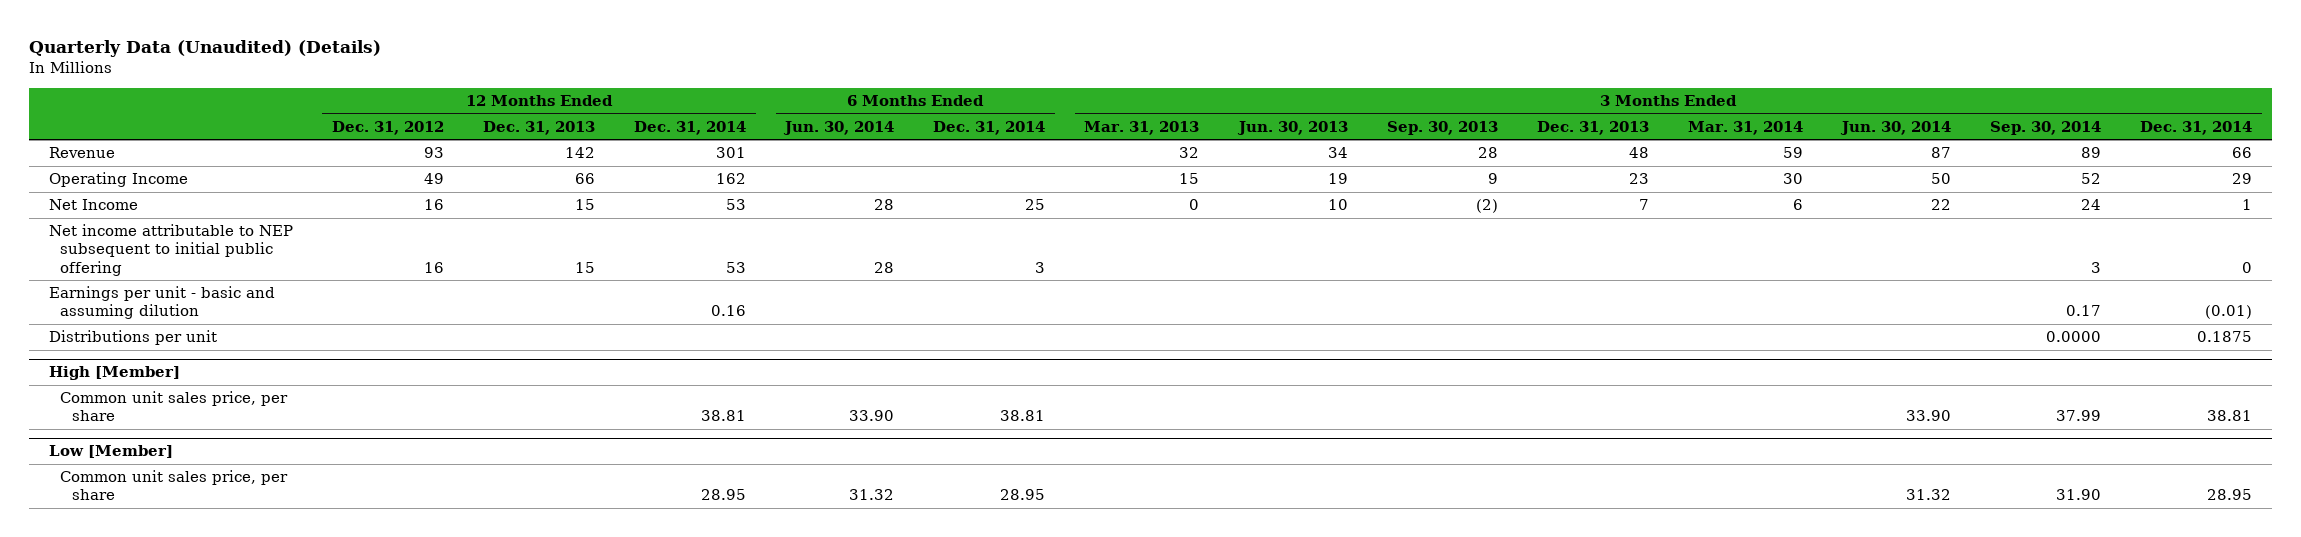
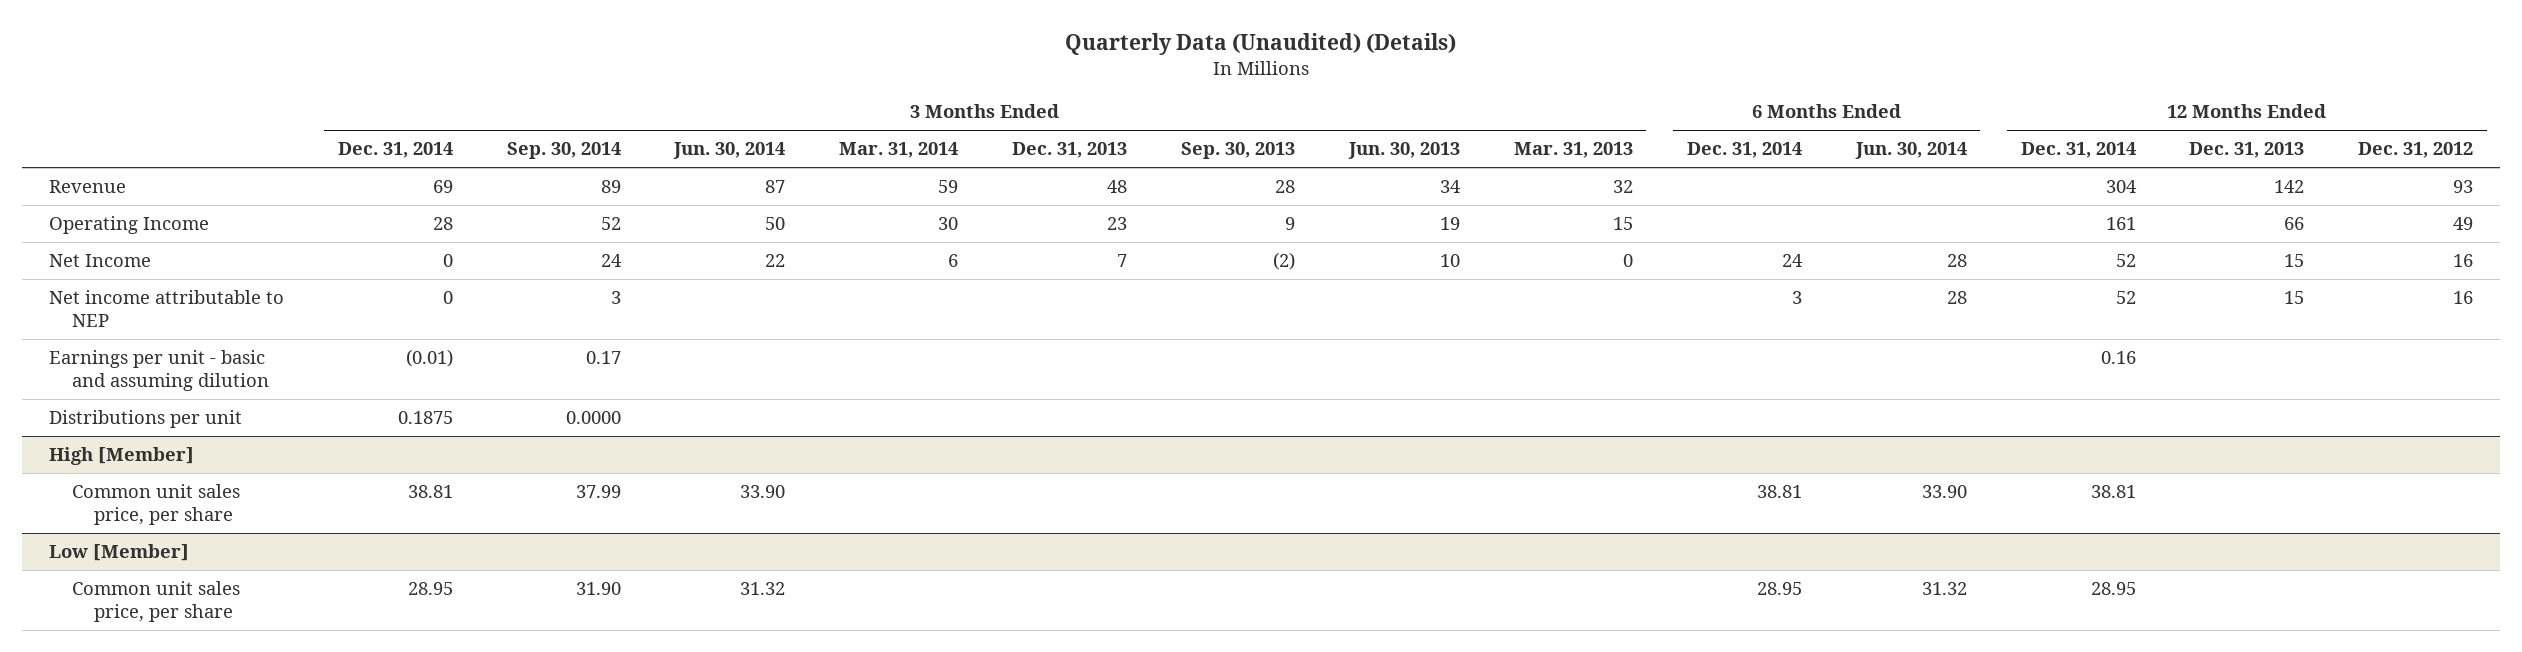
- | 12 Months Ended Dec. 31, 2012 | 12 Months Ended Dec. 31, 2013 | 12 Months Ended Dec. 31, 2014 | 6 Months Ended Jun. 30, 2014 | 6 Months Ended Dec. 31, 2014 | 3 Months Ended Mar. 31, 2013 | 3 Months Ended Jun. 30, 2013 | 3 Months Ended Sep. 30, 2013 | 3 Months Ended Dec. 31, 2013 | 3 Months Ended Mar. 31, 2014 | 3 Months Ended Jun. 30, 2014 | 3 Months Ended Sep. 30, 2014 | 3 Months Ended Dec. 31, 2014
+ | 3 Months Ended Dec. 31, 2014 | 3 Months Ended Sep. 30, 2014 | 3 Months Ended Jun. 30, 2014 | 3 Months Ended Mar. 31, 2014 | 3 Months Ended Dec. 31, 2013 | 3 Months Ended Sep. 30, 2013 | 3 Months Ended Jun. 30, 2013 | 3 Months Ended Mar. 31, 2013 | 6 Months Ended Dec. 31, 2014 | 6 Months Ended Jun. 30, 2014 | 12 Months Ended Dec. 31, 2014 | 12 Months Ended Dec. 31, 2013 | 12 Months Ended Dec. 31, 2012
- Revenue | 93 | 142 | 301 | | | 32 | 34 | 28 | 48 | 59 | 87 | 89 | 66
- Operating Income | 49 | 66 | 162 | | | 15 | 19 | 9 | 23 | 30 | 50 | 52 | 29
- Net Income | 16 | 15 | 53 | 28 | 25 | 0 | 10 | (2) | 7 | 6 | 22 | 24 | 1
- Net income attributable to NEP subsequent to initial public offering | 16 | 15 | 53 | 28 | 3 | | | | | | | 3 | 0
+ Revenue | 69 | 89 | 87 | 59 | 48 | 28 | 34 | 32 | | | 304 | 142 | 93
+ Operating Income | 28 | 52 | 50 | 30 | 23 | 9 | 19 | 15 | | | 161 | 66 | 49
+ Net Income | 0 | 24 | 22 | 6 | 7 | (2) | 10 | 0 | 24 | 28 | 52 | 15 | 16
+ Net income attributable to NEP | 0 | 3 | | | | | | | 3 | 28 | 52 | 15 | 16

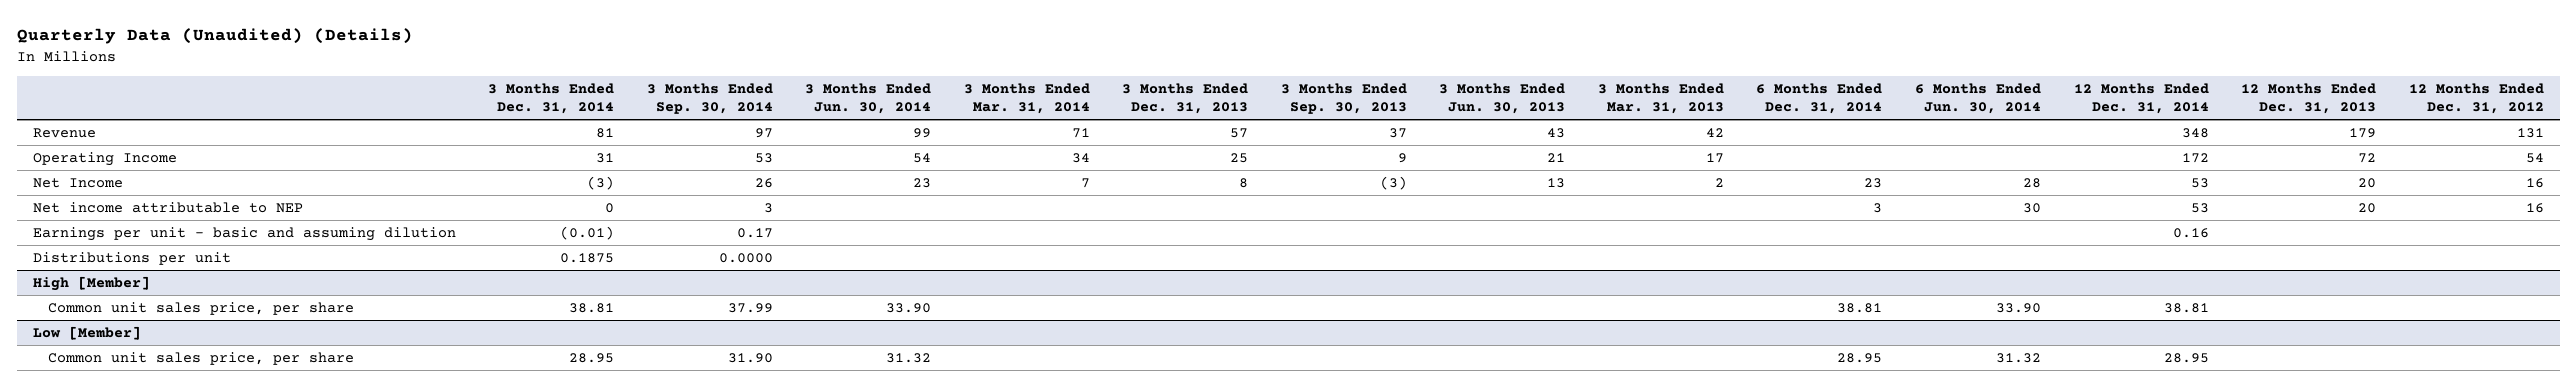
- Revenue | 69 | 89 | 87 | 59 | 48 | 28 | 34 | 32 | | | 304 | 142 | 93
- Operating Income | 28 | 52 | 50 | 30 | 23 | 9 | 19 | 15 | | | 161 | 66 | 49
- Net Income | 0 | 24 | 22 | 6 | 7 | (2) | 10 | 0 | 24 | 28 | 52 | 15 | 16
- Net income attributable to NEP | 0 | 3 | | | | | | | 3 | 28 | 52 | 15 | 16
+ Revenue | 81 | 97 | 99 | 71 | 57 | 37 | 43 | 42 | | | 348 | 179 | 131
+ Operating Income | 31 | 53 | 54 | 34 | 25 | 9 | 21 | 17 | | | 172 | 72 | 54
+ Net Income | (3) | 26 | 23 | 7 | 8 | (3) | 13 | 2 | 23 | 28 | 53 | 20 | 16
+ Net income attributable to NEP | 0 | 3 | | | | | | | 3 | 30 | 53 | 20 | 16

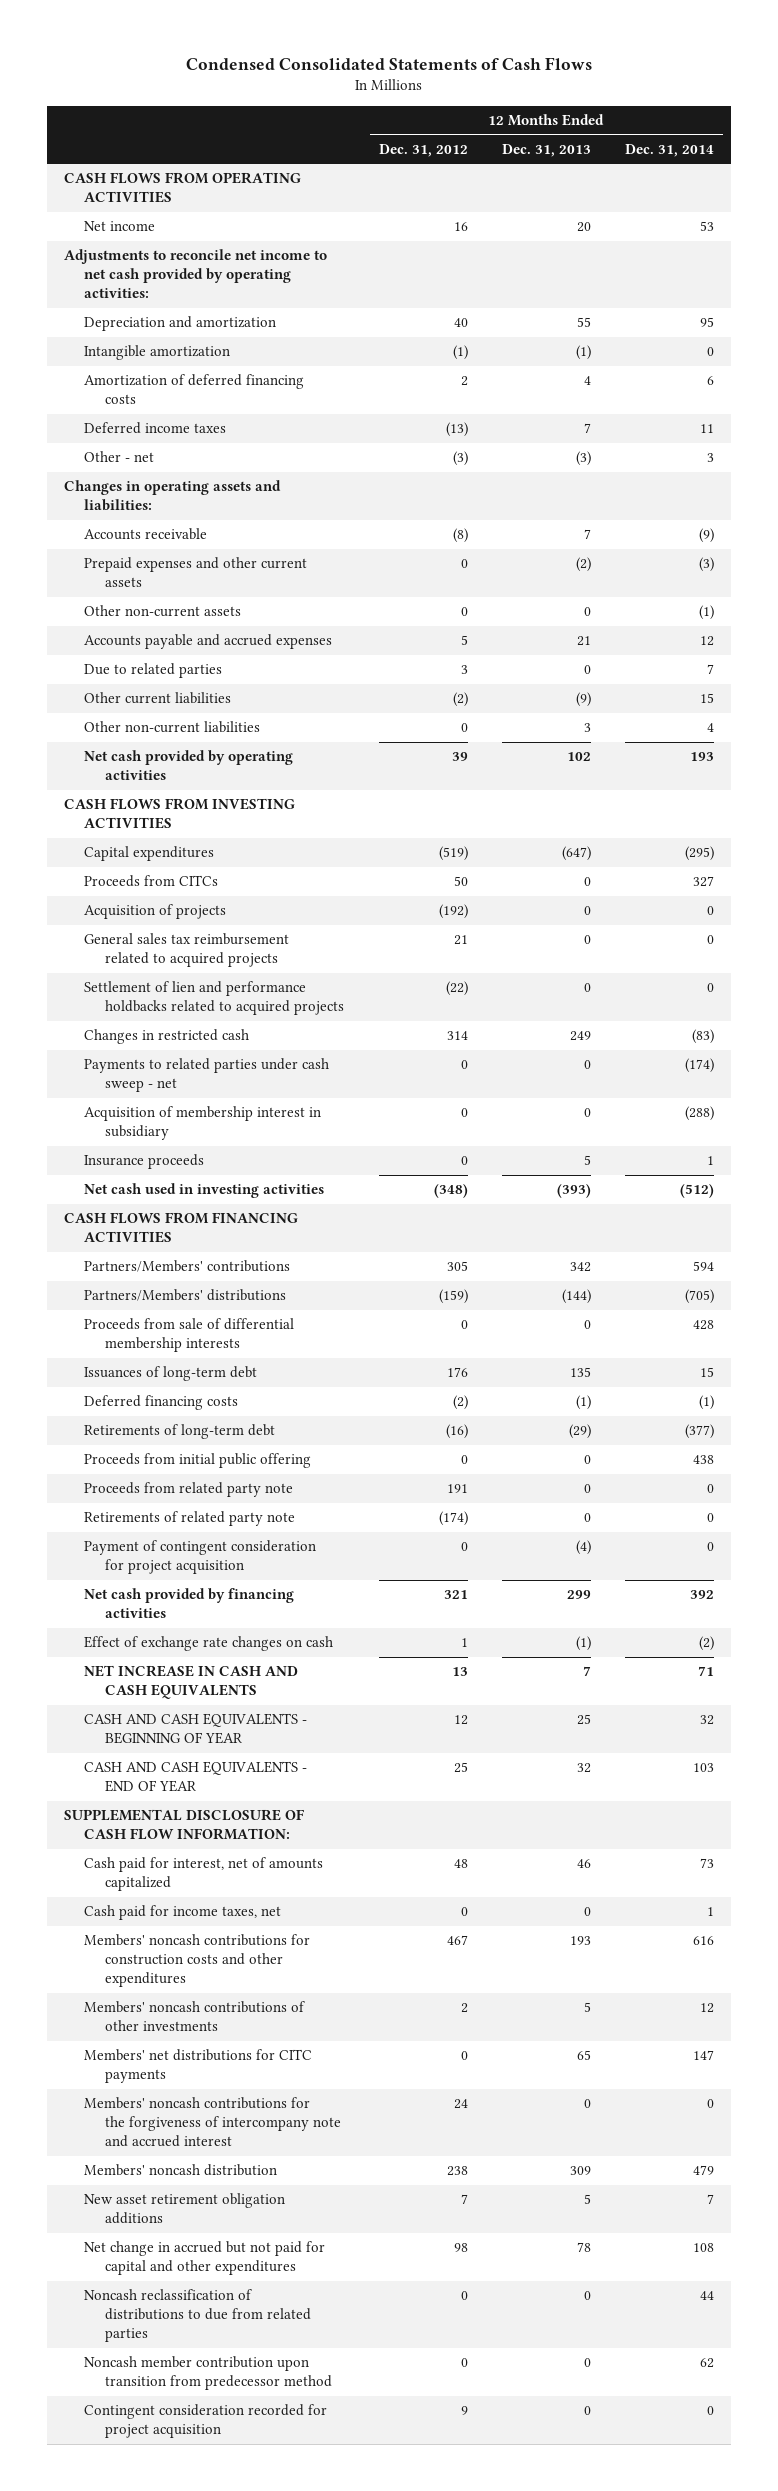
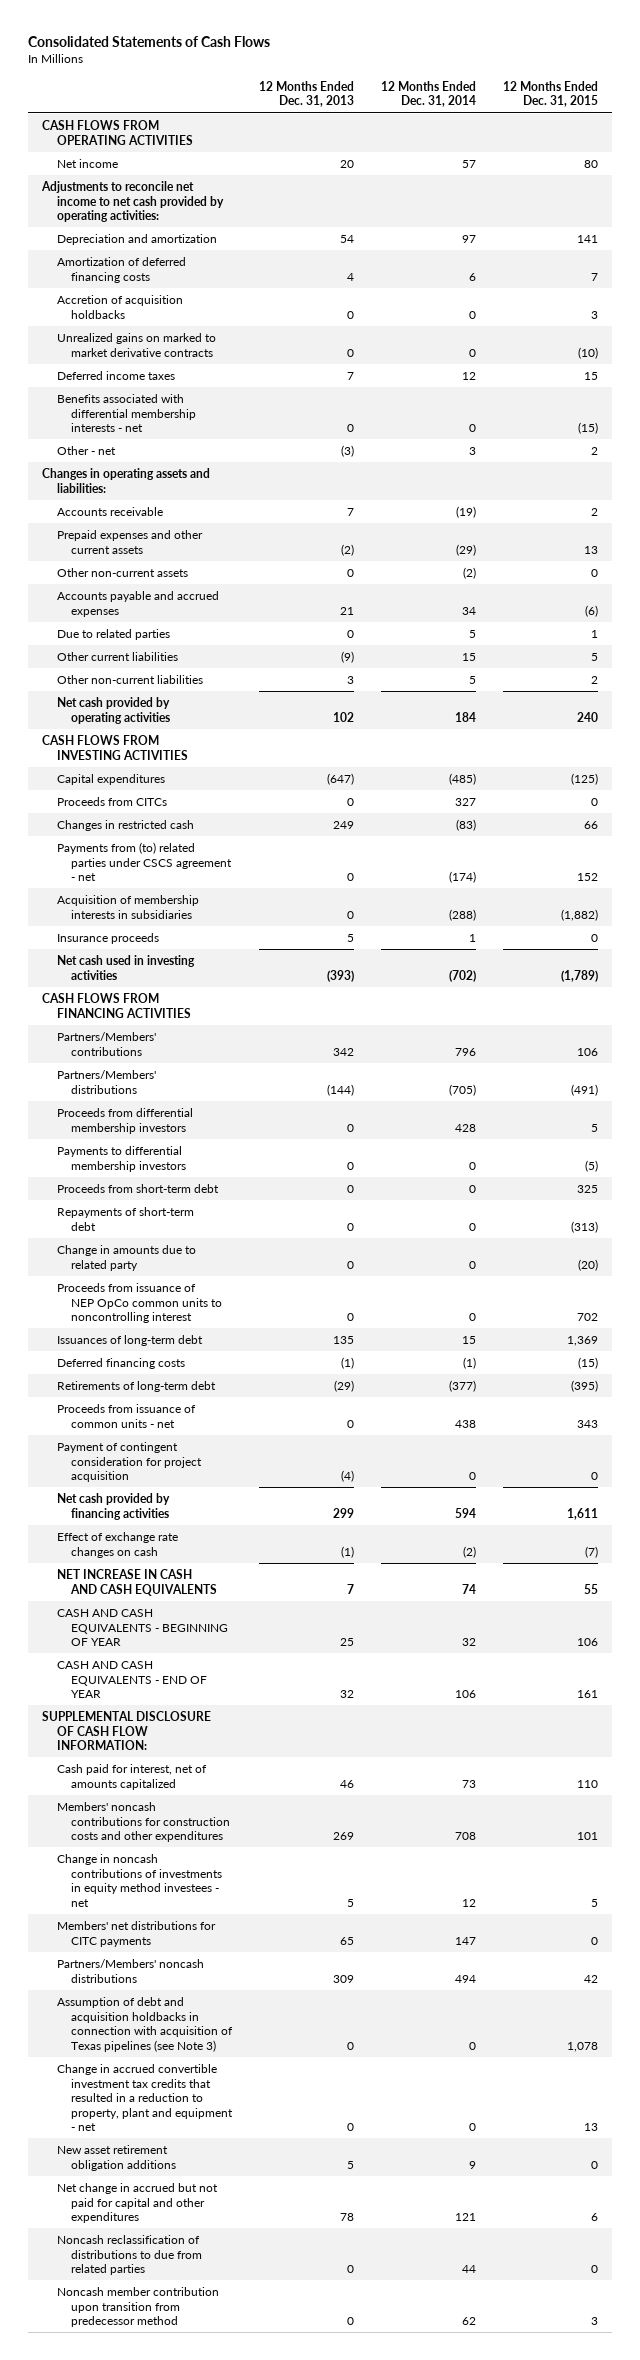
- Condensed Consolidated Statements of Cash Flows
+ Consolidated Statements of Cash Flows
- | 12 Months Ended Dec. 31, 2012 | 12 Months Ended Dec. 31, 2013 | 12 Months Ended Dec. 31, 2014
+ | 12 Months Ended Dec. 31, 2013 | 12 Months Ended Dec. 31, 2014 | 12 Months Ended Dec. 31, 2015
- Net income | 16 | 20 | 53
+ Net income | 20 | 57 | 80
- Depreciation and amortization | 40 | 55 | 95
- Intangible amortization | (1) | (1) | 0
+ Depreciation and amortization | 54 | 97 | 141
- Deferred income taxes | (13) | 7 | 11
+ Accretion of acquisition holdbacks | 0 | 0 | 3
+ Unrealized gains on marked to market derivative contracts | 0 | 0 | (10)
+ Deferred income taxes | 7 | 12 | 15
+ Benefits associated with differential membership interests - net | 0 | 0 | (15)
- Accounts receivable | (8) | 7 | (9)
- Prepaid expenses and other current assets | 0 | (2) | (3)
- Other non-current assets | 0 | 0 | (1)
- Accounts payable and accrued expenses | 5 | 21 | 12
- Due to related parties | 3 | 0 | 7
+ Accounts receivable | 7 | (19) | 2
+ Prepaid expenses and other current assets | (2) | (29) | 13
+ Other non-current assets | 0 | (2) | 0
+ Accounts payable and accrued expenses | 21 | 34 | (6)
+ Due to related parties | 0 | 5 | 1
- Other non-current liabilities | 0 | 3 | 4
- Net cash provided by operating activities | 39 | 102 | 193
+ Other non-current liabilities | 3 | 5 | 2
+ Net cash provided by operating activities | 102 | 184 | 240
- Capital expenditures | (519) | (647) | (295)
+ Capital expenditures | (647) | (485) | (125)
- Acquisition of projects | (192) | 0 | 0
- General sales tax reimbursement related to acquired projects | 21 | 0 | 0
- Settlement of lien and performance holdbacks related to acquired projects | (22) | 0 | 0
- Payments to related parties under cash sweep - net | 0 | 0 | (174)
- Acquisition of membership interest in subsidiary | 0 | 0 | (288)
+ Payments from (to) related parties under CSCS agreement - net | 0 | (174) | 152
+ Acquisition of membership interests in subsidiaries | 0 | (288) | (1,882)
- Net cash used in investing activities | (348) | (393) | (512)
+ Net cash used in investing activities | (393) | (702) | (1,789)
- Partners/Members' contributions | 305 | 342 | 594
+ Partners/Members' contributions | 342 | 796 | 106
- Proceeds from sale of differential membership interests | 0 | 0 | 428
+ Proceeds from differential membership investors | 0 | 428 | 5
+ Payments to differential membership investors | 0 | 0 | (5)
+ Proceeds from short-term debt | 0 | 0 | 325
+ Repayments of short-term debt | 0 | 0 | (313)
+ Change in amounts due to related party | 0 | 0 | (20)
+ Proceeds from issuance of NEP OpCo common units to noncontrolling interest | 0 | 0 | 702
- Proceeds from initial public offering | 0 | 0 | 438
- Proceeds from related party note | 191 | 0 | 0
- Retirements of related party note | (174) | 0 | 0
+ Proceeds from issuance of common units - net | 0 | 438 | 343
- Net cash provided by financing activities | 321 | 299 | 392
+ Net cash provided by financing activities | 299 | 594 | 1,611
- NET INCREASE IN CASH AND CASH EQUIVALENTS | 13 | 7 | 71
+ NET INCREASE IN CASH AND CASH EQUIVALENTS | 7 | 74 | 55
- CASH AND CASH EQUIVALENTS - END OF YEAR | 25 | 32 | 103
+ CASH AND CASH EQUIVALENTS - END OF YEAR | 32 | 106 | 161
- Cash paid for income taxes, net | 0 | 0 | 1
- Members' noncash contributions for construction costs and other expenditures | 467 | 193 | 616
- Members' noncash contributions of other investments | 2 | 5 | 12
+ Members' noncash contributions for construction costs and other expenditures | 269 | 708 | 101
+ Change in noncash contributions of investments in equity method investees - net | 5 | 12 | 5
- Members' noncash contributions for the forgiveness of intercompany note and accrued interest | 24 | 0 | 0
- Members' noncash distribution | 238 | 309 | 479
- New asset retirement obligation additions | 7 | 5 | 7
- Net change in accrued but not paid for capital and other expenditures | 98 | 78 | 108
+ Partners/Members' noncash distributions | 309 | 494 | 42
+ Assumption of debt and acquisition holdbacks in connection with acquisition of Texas pipelines (see Note 3) | 0 | 0 | 1,078
+ Change in accrued convertible investment tax credits that resulted in a reduction to property, plant and equipment - net | 0 | 0 | 13
+ New asset retirement obligation additions | 5 | 9 | 0
+ Net change in accrued but not paid for capital and other expenditures | 78 | 121 | 6
- Contingent consideration recorded for project acquisition | 9 | 0 | 0

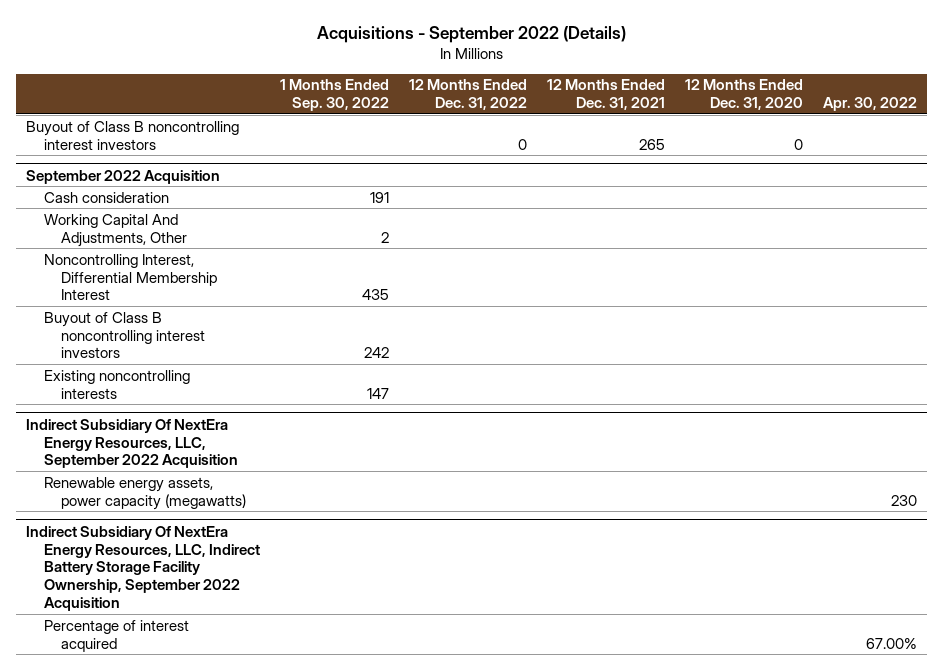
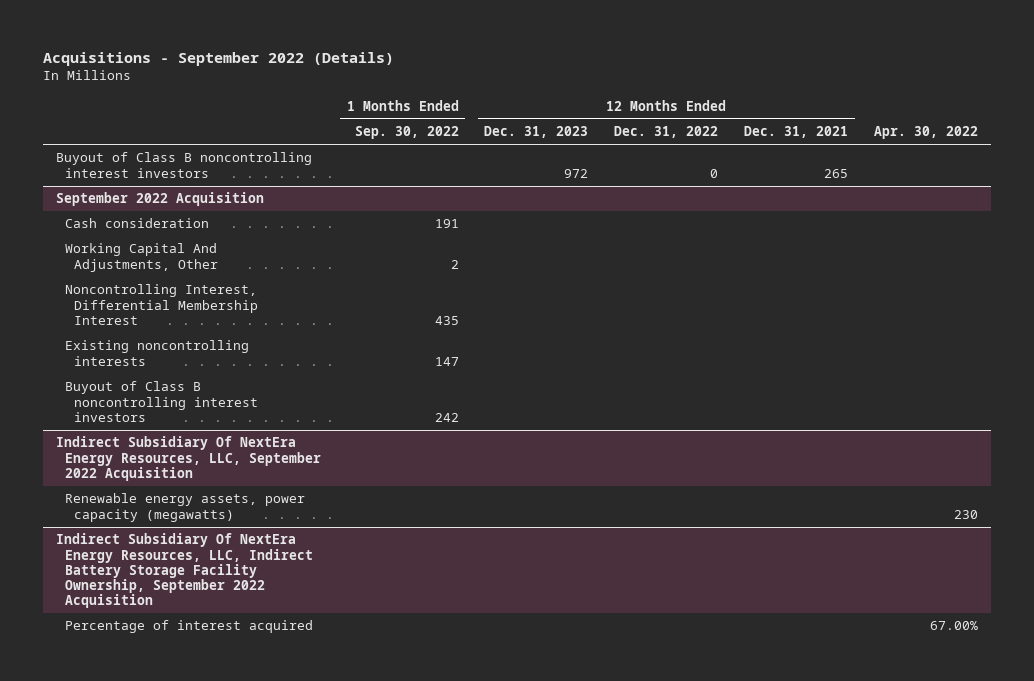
- | 1 Months Ended Sep. 30, 2022 | 12 Months Ended Dec. 31, 2022 | 12 Months Ended Dec. 31, 2021 | 12 Months Ended Dec. 31, 2020 | Apr. 30, 2022
+ | 1 Months Ended Sep. 30, 2022 | 12 Months Ended Dec. 31, 2023 | 12 Months Ended Dec. 31, 2022 | 12 Months Ended Dec. 31, 2021 | Apr. 30, 2022
@ September 2022 Acquisition
moved down: Buyout of Class B noncontrolling interest investors | 242 | | | |

